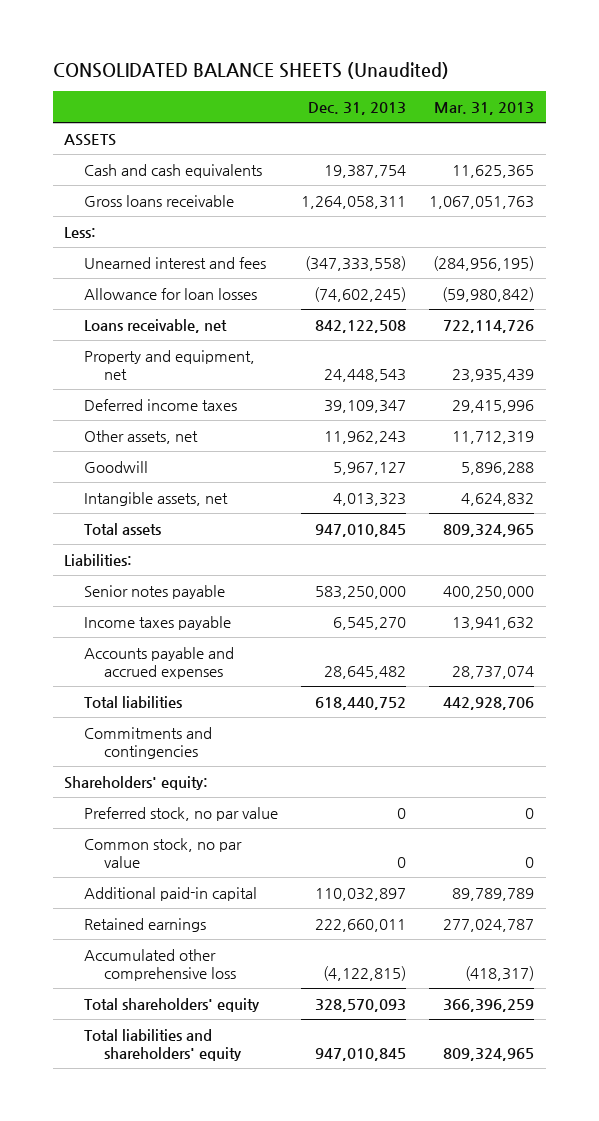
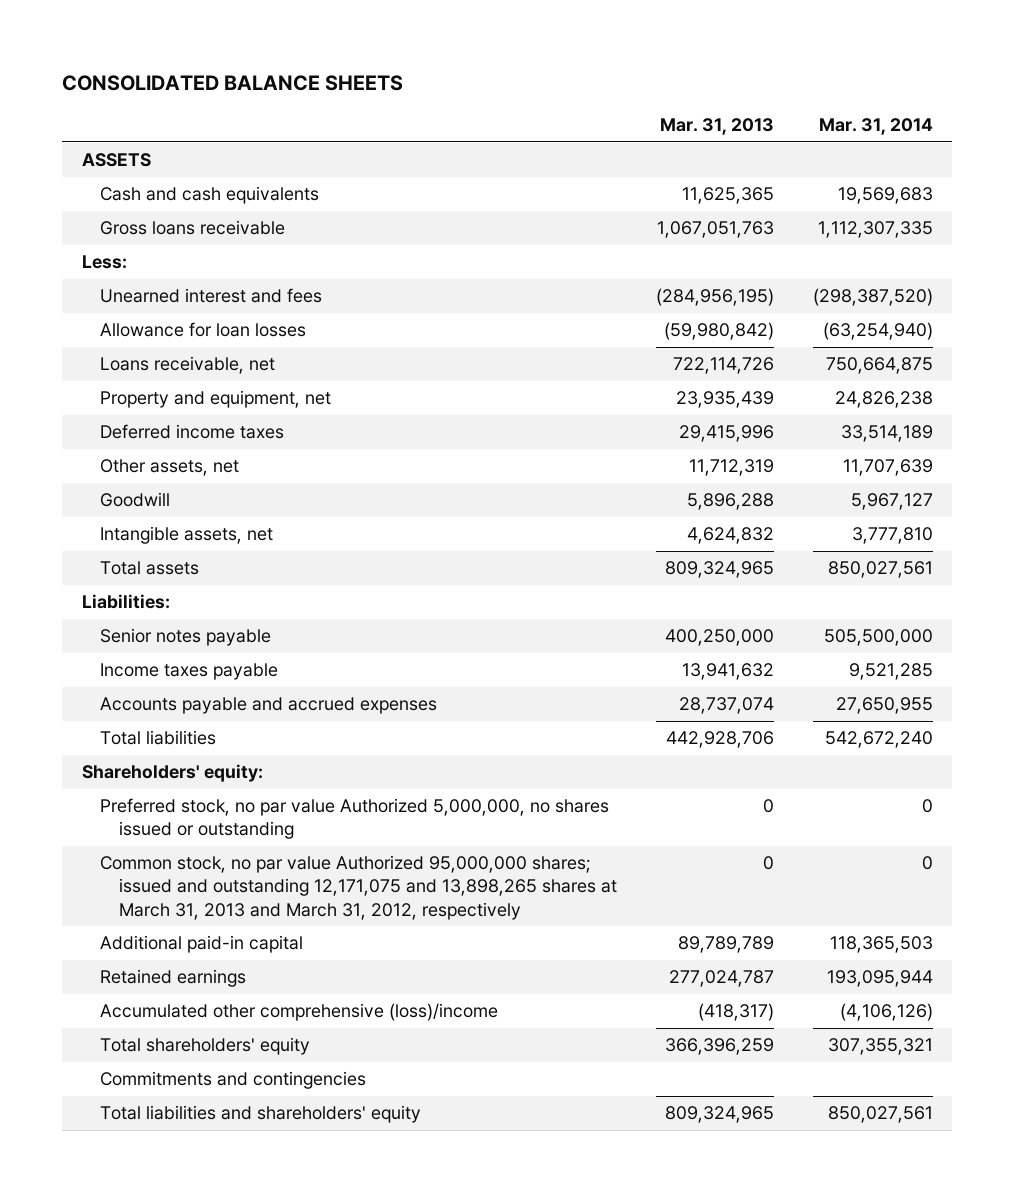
- CONSOLIDATED BALANCE SHEETS (Unaudited)
+ CONSOLIDATED BALANCE SHEETS
- | Dec. 31, 2013 | Mar. 31, 2013
+ | Mar. 31, 2013 | Mar. 31, 2014
- Preferred stock, no par value | 0 | 0
- Common stock, no par value | 0 | 0
+ Preferred stock, no par value Authorized 5,000,000, no shares issued or outstanding | 0 | 0
+ Common stock, no par value Authorized 95,000,000 shares; issued and outstanding 12,171,075 and 13,898,265 shares at March 31, 2013 and March 31, 2012, respectively | 0 | 0
- Accumulated other comprehensive loss | (4,122,815) | (418,317)
+ Accumulated other comprehensive (loss)/income | (418,317) | (4,106,126)
moved down: Commitments and contingencies

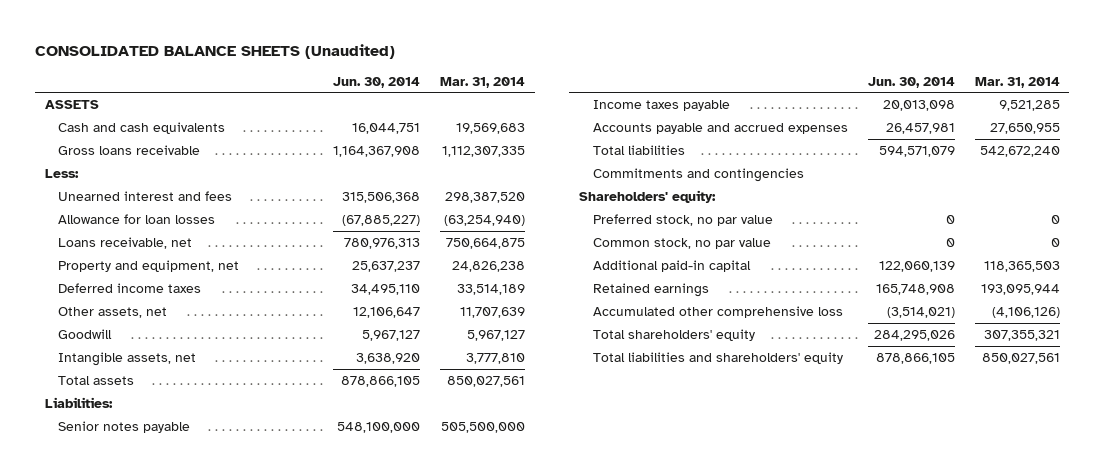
- CONSOLIDATED BALANCE SHEETS
+ CONSOLIDATED BALANCE SHEETS (Unaudited)
- | Mar. 31, 2013 | Mar. 31, 2014
+ | Jun. 30, 2014 | Mar. 31, 2014
- Unearned interest and fees | (284,956,195) | (298,387,520)
+ Unearned interest and fees | 315,506,368 | 298,387,520
moved up: Commitments and contingencies
- Preferred stock, no par value Authorized 5,000,000, no shares issued or outstanding | 0 | 0
- Common stock, no par value Authorized 95,000,000 shares; issued and outstanding 12,171,075 and 13,898,265 shares at March 31, 2013 and March 31, 2012, respectively | 0 | 0
+ Preferred stock, no par value | 0 | 0
+ Common stock, no par value | 0 | 0
- Accumulated other comprehensive (loss)/income | (418,317) | (4,106,126)
+ Accumulated other comprehensive loss | (3,514,021) | (4,106,126)

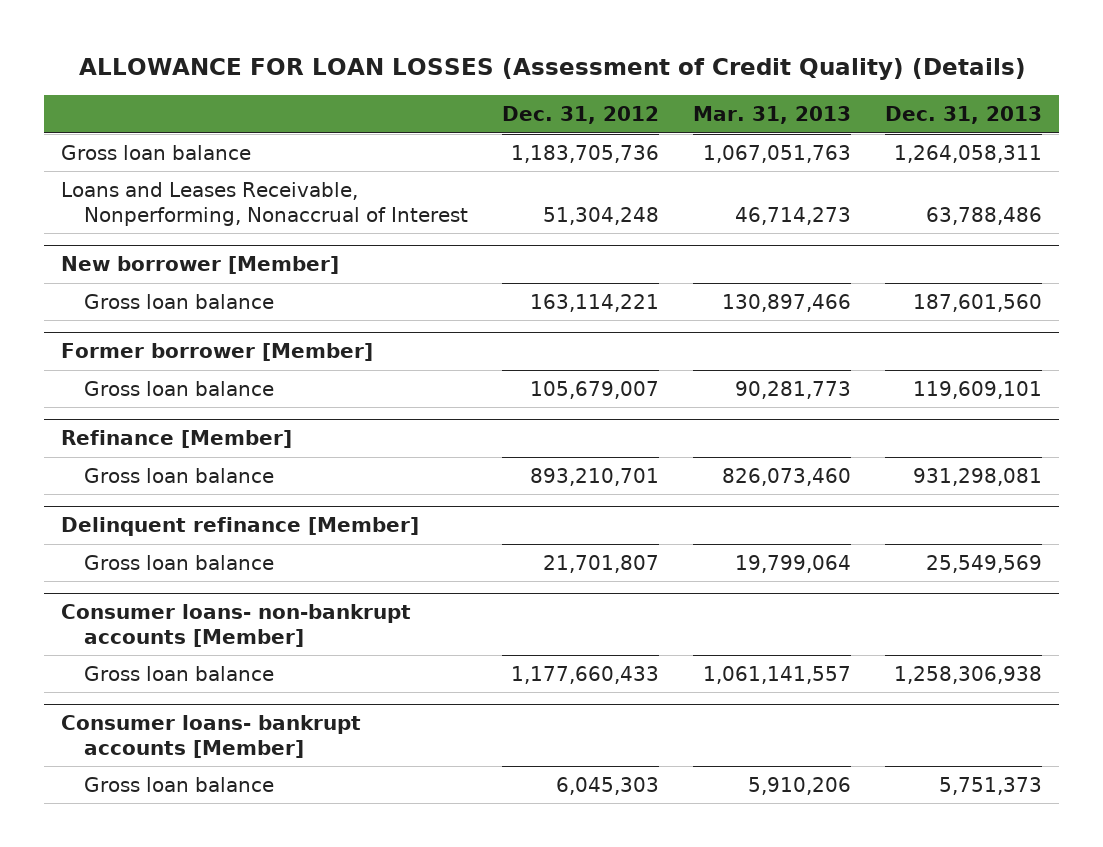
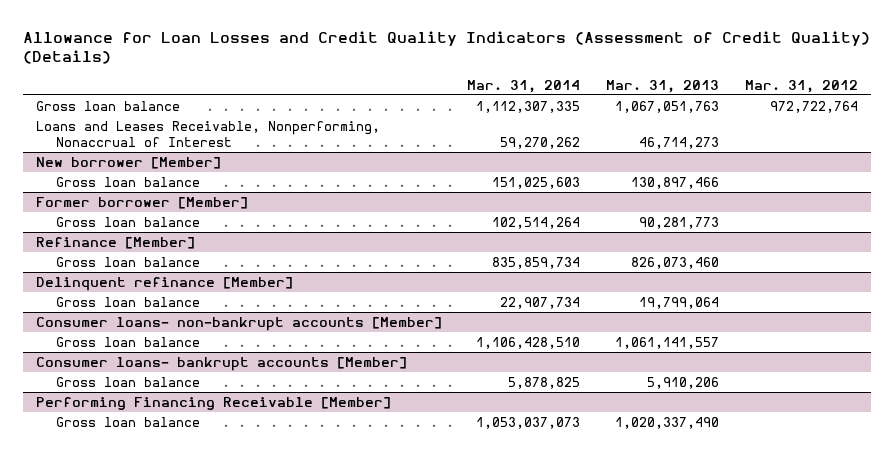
- ALLOWANCE FOR LOAN LOSSES (Assessment of Credit Quality) (Details)
+ Allowance for Loan Losses and Credit Quality Indicators (Assessment of Credit Quality) (Details)
- | Dec. 31, 2012 | Mar. 31, 2013 | Dec. 31, 2013
+ | Mar. 31, 2014 | Mar. 31, 2013 | Mar. 31, 2012
+ Performing Financing Receivable [Member]
+ Gross loan balance | 1,053,037,073 | 1,020,337,490 |

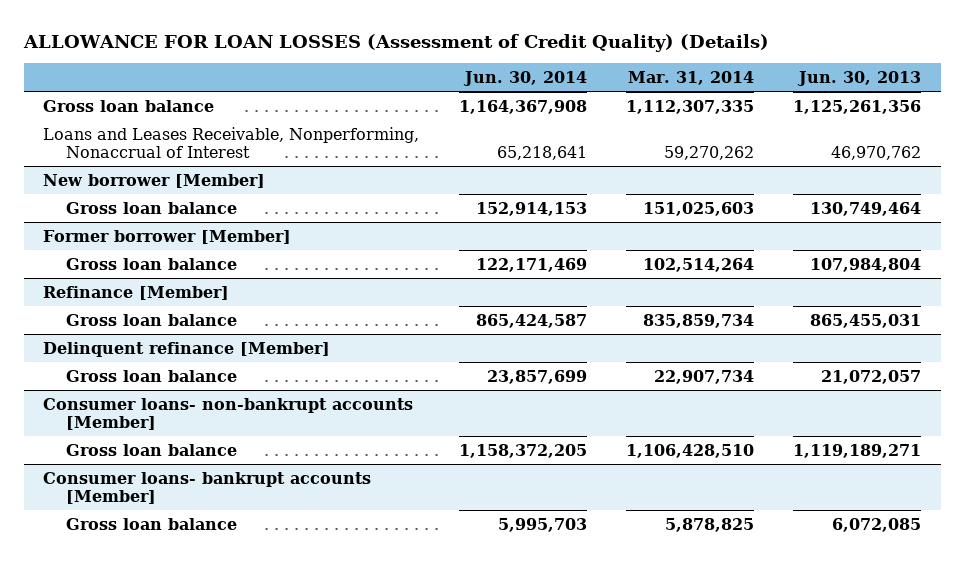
- Allowance for Loan Losses and Credit Quality Indicators (Assessment of Credit Quality) (Details)
+ ALLOWANCE FOR LOAN LOSSES (Assessment of Credit Quality) (Details)
- | Mar. 31, 2014 | Mar. 31, 2013 | Mar. 31, 2012
+ | Jun. 30, 2014 | Mar. 31, 2014 | Jun. 30, 2013
- Performing Financing Receivable [Member]
- Gross loan balance | 1,053,037,073 | 1,020,337,490 |

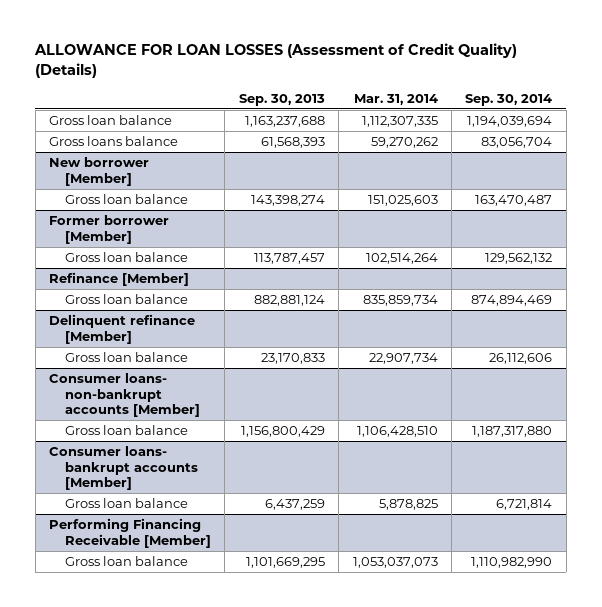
- | Jun. 30, 2014 | Mar. 31, 2014 | Jun. 30, 2013
+ | Sep. 30, 2013 | Mar. 31, 2014 | Sep. 30, 2014
- Loans and Leases Receivable, Nonperforming, Nonaccrual of Interest | 65,218,641 | 59,270,262 | 46,970,762
+ Gross loans balance | 61,568,393 | 59,270,262 | 83,056,704
+ Performing Financing Receivable [Member]
+ Gross loan balance | 1,101,669,295 | 1,053,037,073 | 1,110,982,990

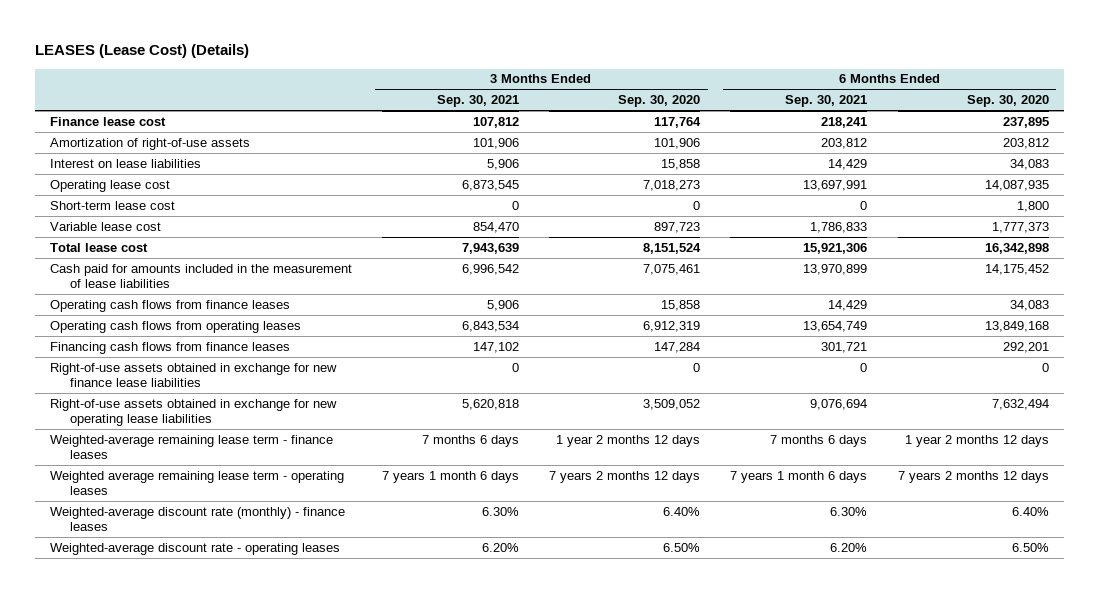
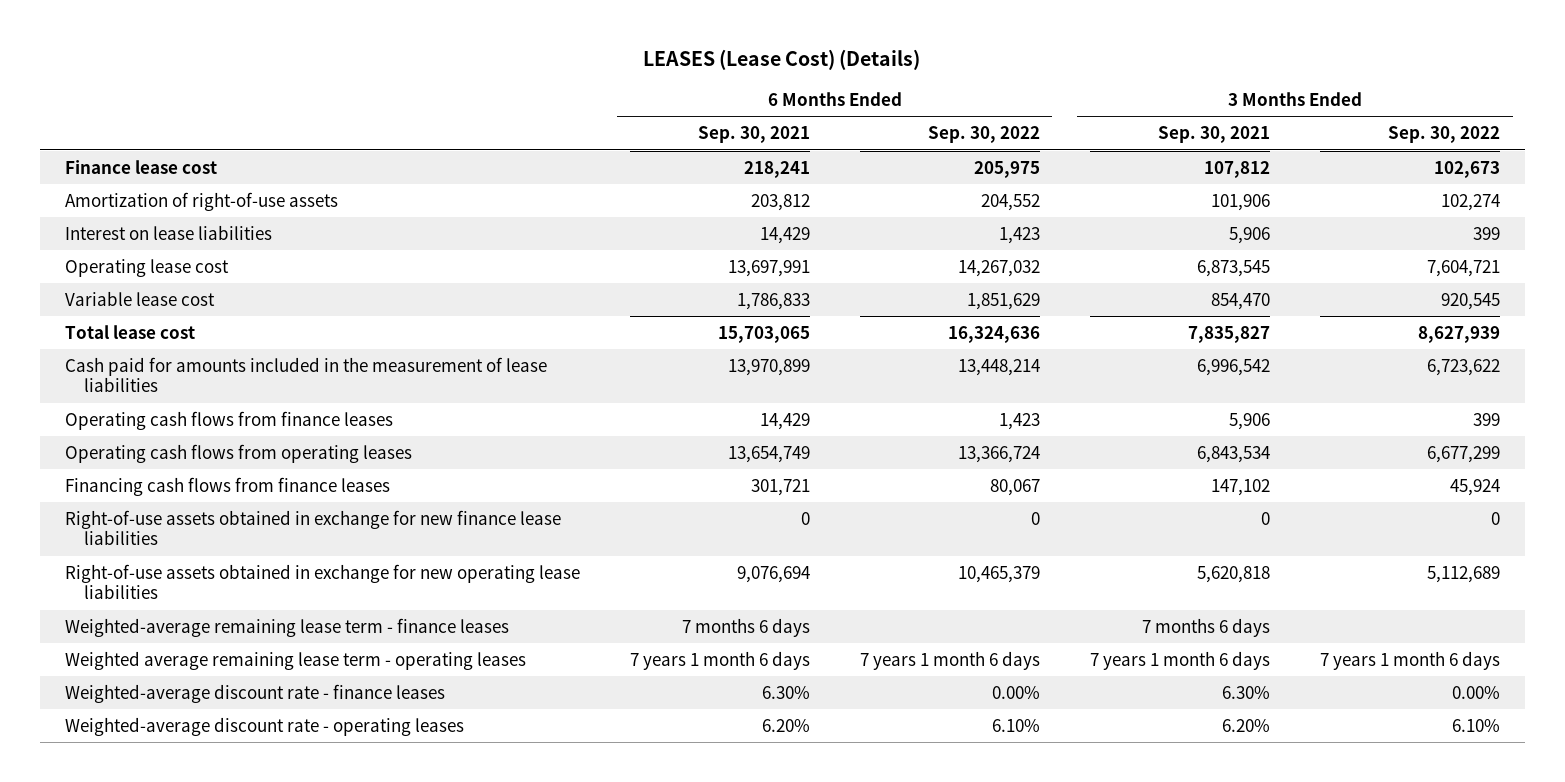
- | 3 Months Ended Sep. 30, 2021 | 3 Months Ended Sep. 30, 2020 | 6 Months Ended Sep. 30, 2021 | 6 Months Ended Sep. 30, 2020
+ | 6 Months Ended Sep. 30, 2021 | 6 Months Ended Sep. 30, 2022 | 3 Months Ended Sep. 30, 2021 | 3 Months Ended Sep. 30, 2022
- Short-term lease cost | 0 | 0 | 0 | 1,800
- Total lease cost | 7,943,639 | 8,151,524 | 15,921,306 | 16,342,898
+ Total lease cost | 15,703,065 | 16,324,636 | 7,835,827 | 8,627,939
- Weighted-average discount rate (monthly) - finance leases | 6.30% | 6.40% | 6.30% | 6.40%
+ Weighted-average discount rate - finance leases | 6.30% | 0.00% | 6.30% | 0.00%

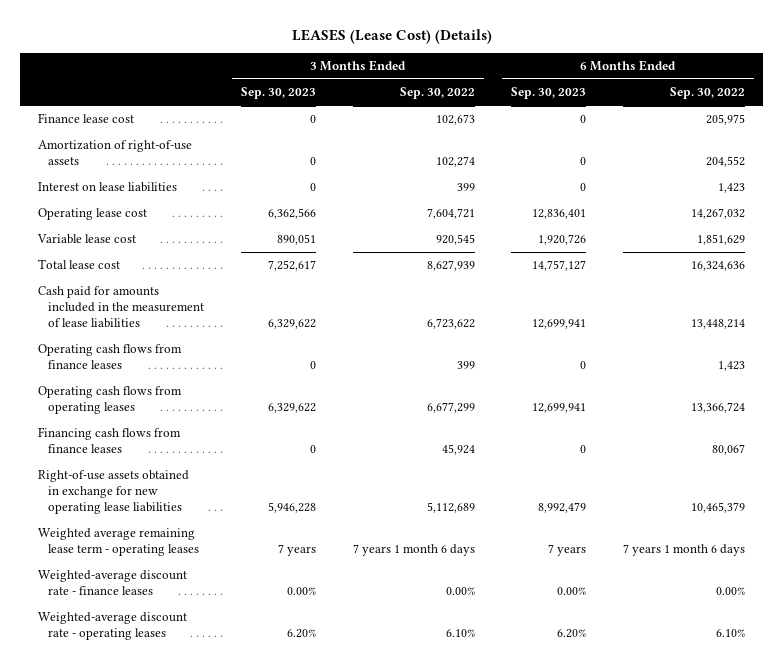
- | 6 Months Ended Sep. 30, 2021 | 6 Months Ended Sep. 30, 2022 | 3 Months Ended Sep. 30, 2021 | 3 Months Ended Sep. 30, 2022
+ | 3 Months Ended Sep. 30, 2023 | 3 Months Ended Sep. 30, 2022 | 6 Months Ended Sep. 30, 2023 | 6 Months Ended Sep. 30, 2022
- Right-of-use assets obtained in exchange for new finance lease liabilities | 0 | 0 | 0 | 0
- Weighted-average remaining lease term - finance leases | 7 months 6 days | | 7 months 6 days |

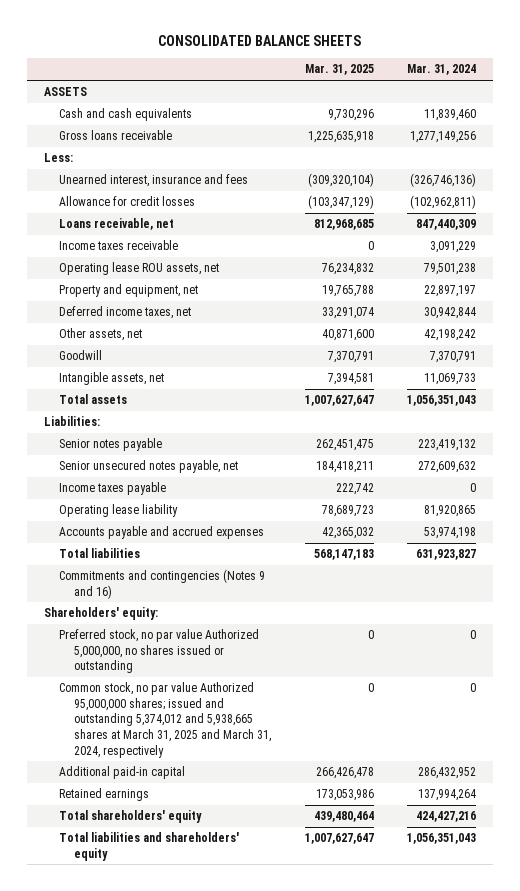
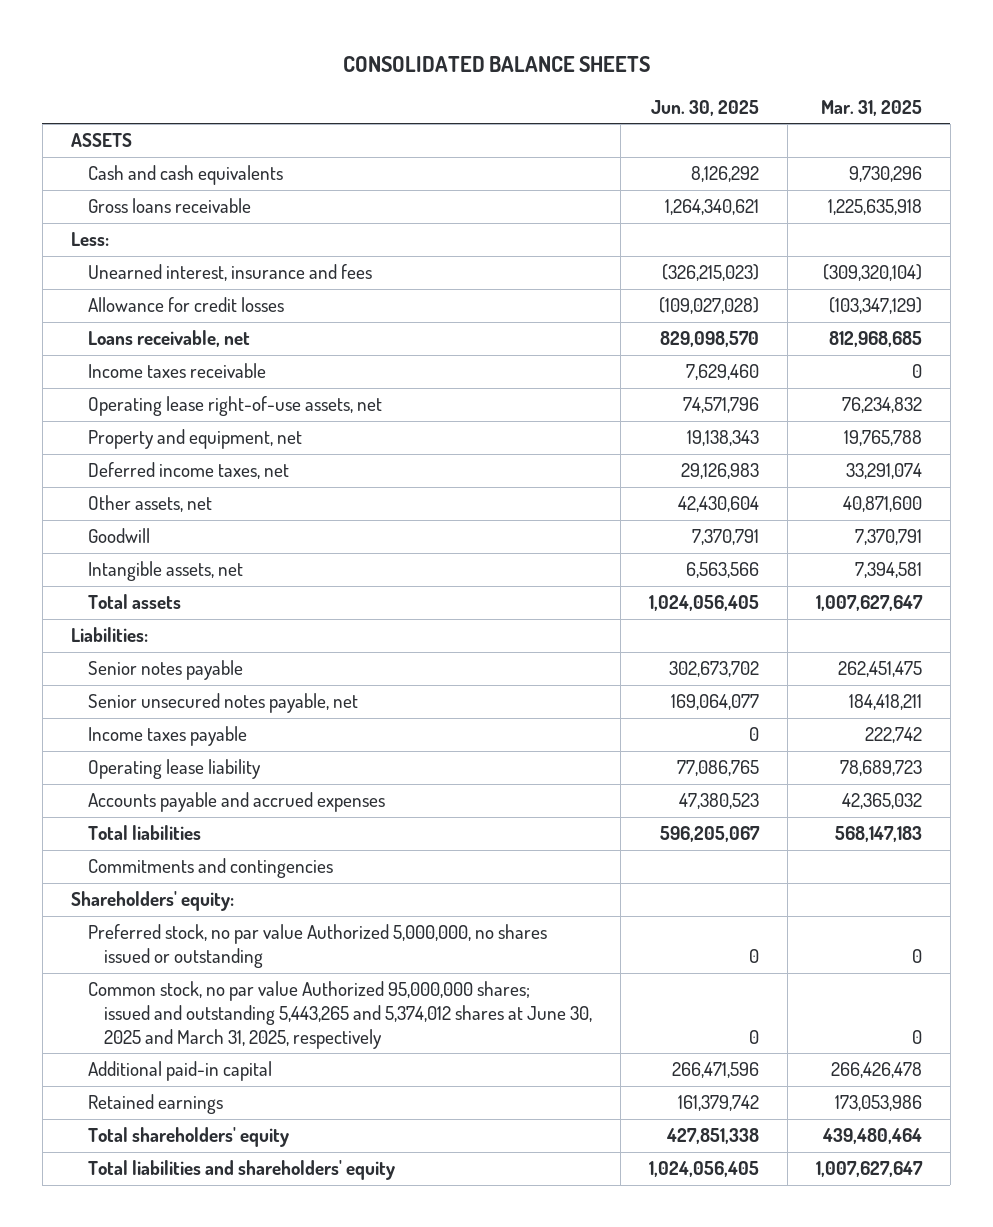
- | Mar. 31, 2025 | Mar. 31, 2024
+ | Jun. 30, 2025 | Mar. 31, 2025
- Operating lease ROU assets, net | 76,234,832 | 79,501,238
+ Operating lease right-of-use assets, net | 74,571,796 | 76,234,832
- Commitments and contingencies (Notes 9 and 16)
+ Commitments and contingencies
- Common stock, no par value Authorized 95,000,000 shares; issued and outstanding 5,374,012 and 5,938,665 shares at March 31, 2025 and March 31, 2024, respectively | 0 | 0
+ Common stock, no par value Authorized 95,000,000 shares; issued and outstanding 5,443,265 and 5,374,012 shares at June 30, 2025 and March 31, 2025, respectively | 0 | 0

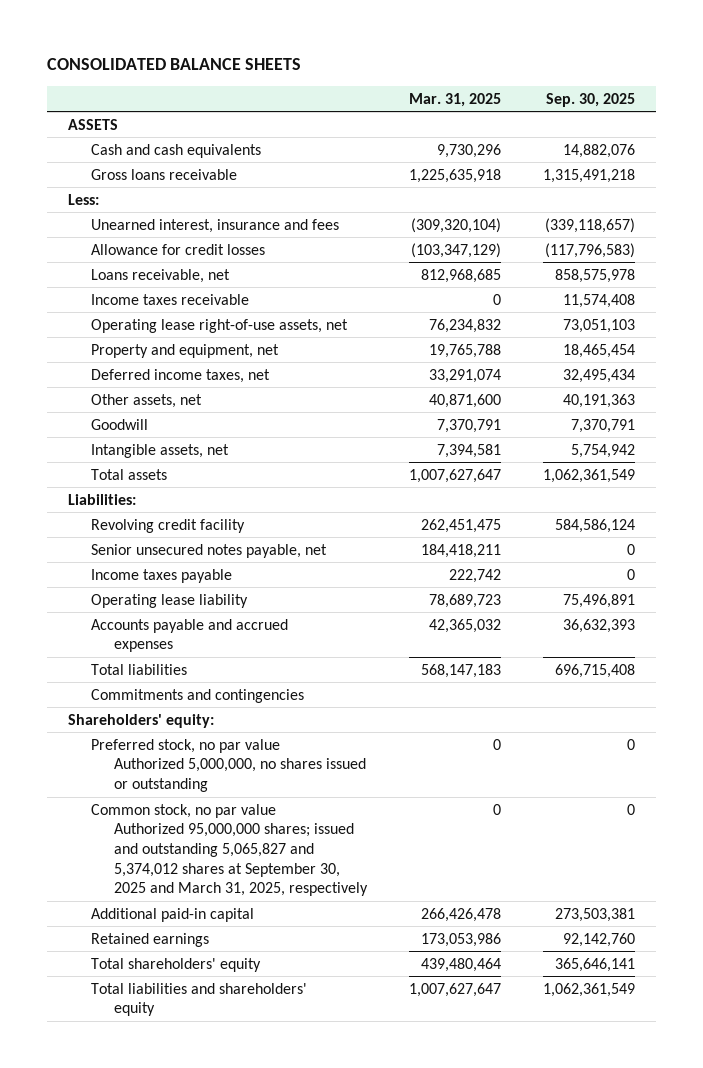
- | Jun. 30, 2025 | Mar. 31, 2025
+ | Mar. 31, 2025 | Sep. 30, 2025
- Senior notes payable | 302,673,702 | 262,451,475
+ Revolving credit facility | 262,451,475 | 584,586,124
- Common stock, no par value Authorized 95,000,000 shares; issued and outstanding 5,443,265 and 5,374,012 shares at June 30, 2025 and March 31, 2025, respectively | 0 | 0
+ Common stock, no par value Authorized 95,000,000 shares; issued and outstanding 5,065,827 and 5,374,012 shares at September 30, 2025 and March 31, 2025, respectively | 0 | 0

